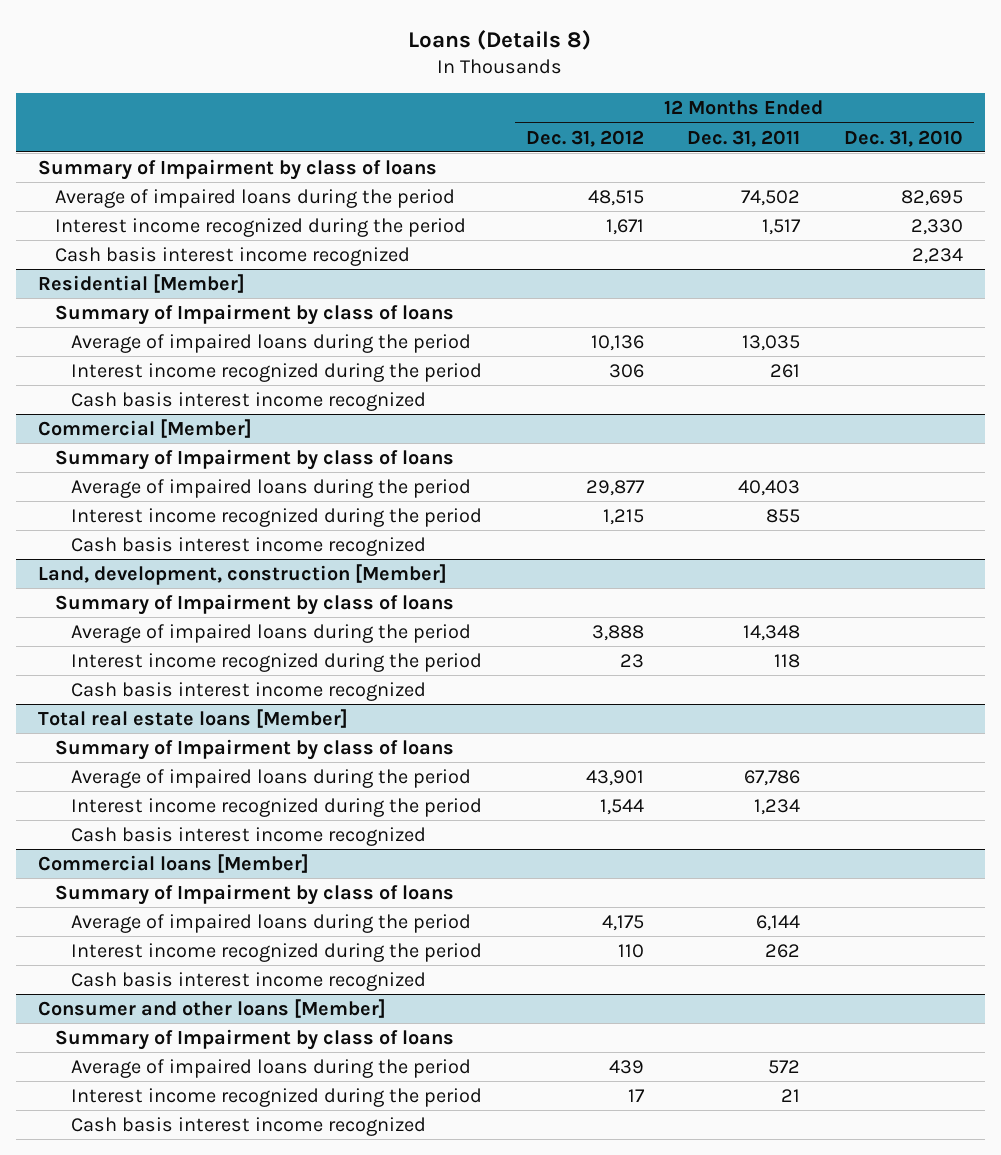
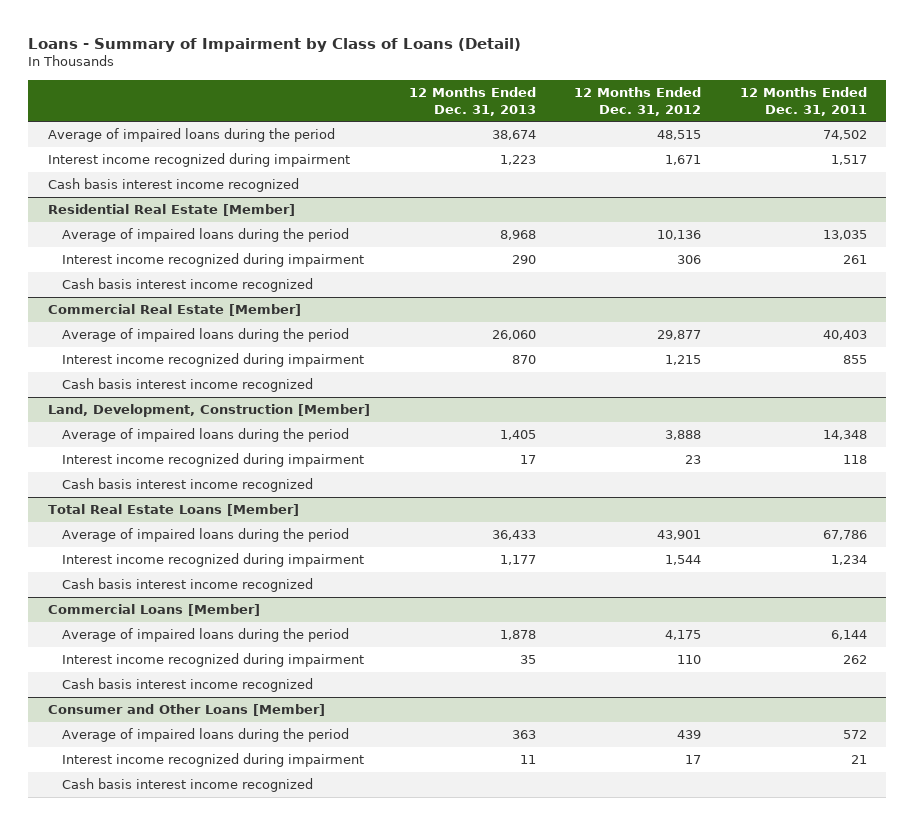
- Loans (Details 8)
+ Loans - Summary of Impairment by Class of Loans (Detail)
- | 12 Months Ended Dec. 31, 2012 | 12 Months Ended Dec. 31, 2011 | 12 Months Ended Dec. 31, 2010
+ | 12 Months Ended Dec. 31, 2013 | 12 Months Ended Dec. 31, 2012 | 12 Months Ended Dec. 31, 2011
- Summary of Impairment by class of loans
- Interest income recognized during the period | 1,671 | 1,517 | 2,330
+ Interest income recognized during impairment | 1,223 | 1,671 | 1,517
- Residential [Member]
- Summary of Impairment by class of loans
+ Residential Real Estate [Member]
- Interest income recognized during the period | 306 | 261 |
+ Interest income recognized during impairment | 290 | 306 | 261
- Commercial [Member]
- Summary of Impairment by class of loans
+ Commercial Real Estate [Member]
- Interest income recognized during the period | 1,215 | 855 |
+ Interest income recognized during impairment | 870 | 1,215 | 855
- Land, development, construction [Member]
- Summary of Impairment by class of loans
+ Land, Development, Construction [Member]
- Interest income recognized during the period | 23 | 118 |
+ Interest income recognized during impairment | 17 | 23 | 118
- Total real estate loans [Member]
- Summary of Impairment by class of loans
+ Total Real Estate Loans [Member]
- Interest income recognized during the period | 1,544 | 1,234 |
+ Interest income recognized during impairment | 1,177 | 1,544 | 1,234
- Commercial loans [Member]
- Summary of Impairment by class of loans
+ Commercial Loans [Member]
- Interest income recognized during the period | 110 | 262 |
+ Interest income recognized during impairment | 35 | 110 | 262
- Consumer and other loans [Member]
- Summary of Impairment by class of loans
+ Consumer and Other Loans [Member]
- Interest income recognized during the period | 17 | 21 |
+ Interest income recognized during impairment | 11 | 17 | 21

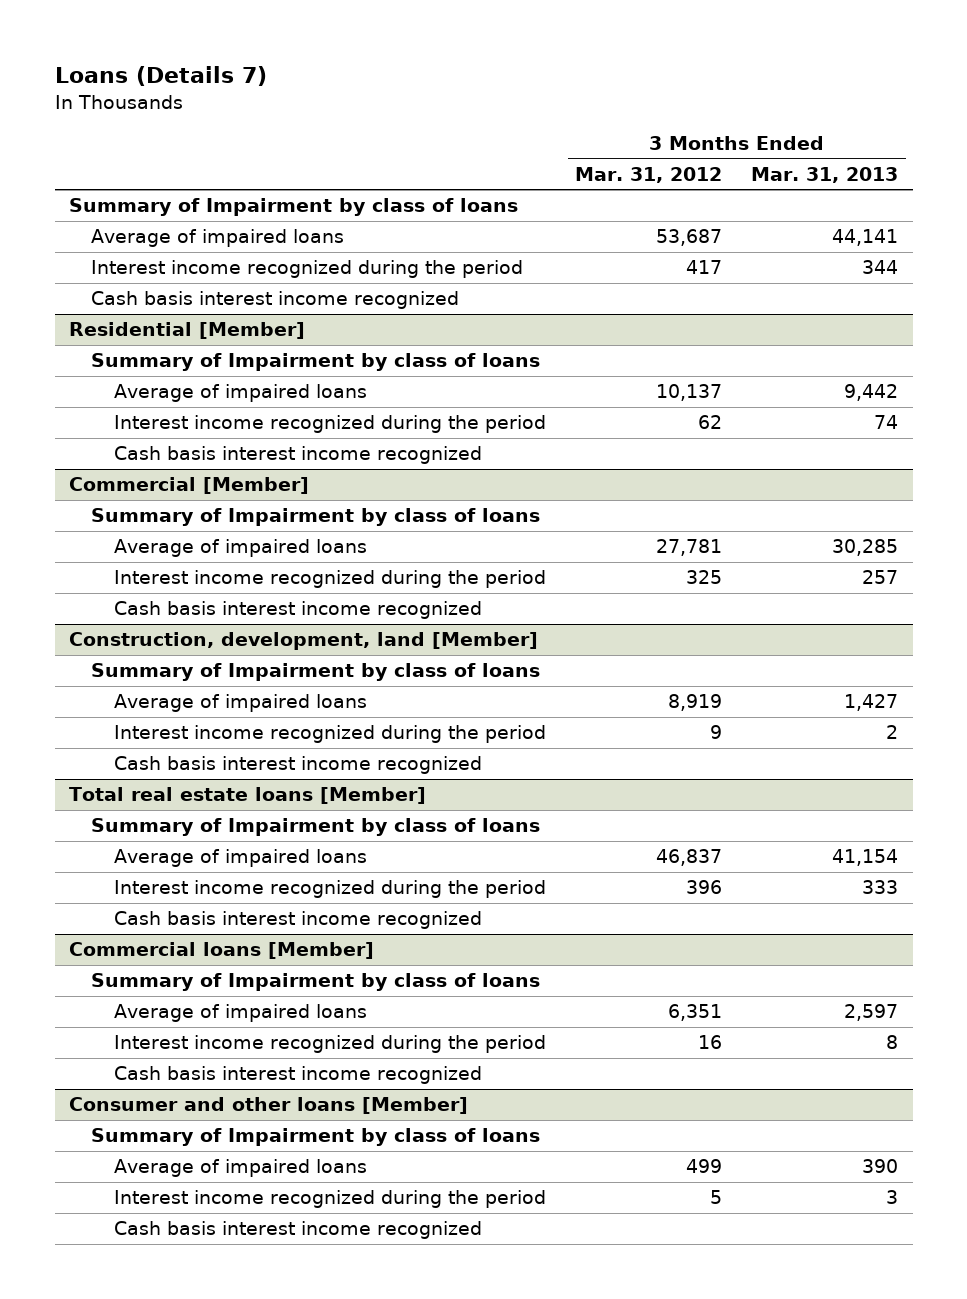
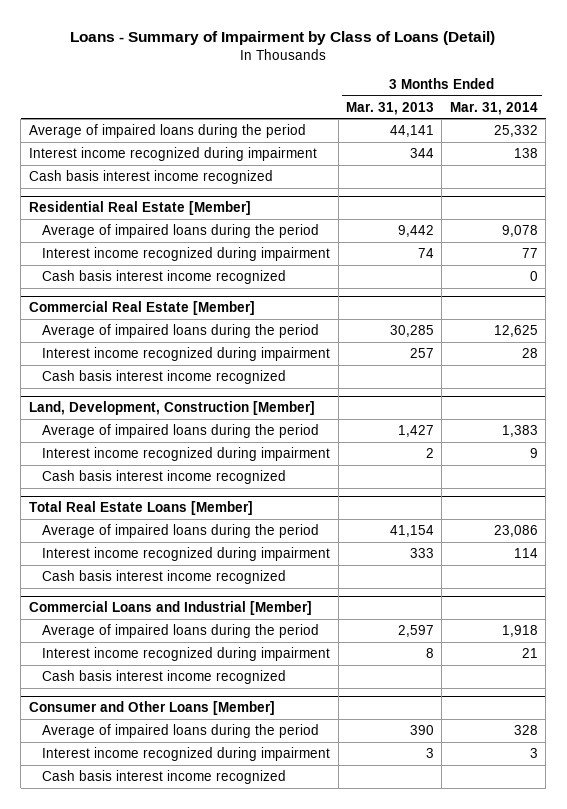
- Loans (Details 7)
+ Loans - Summary of Impairment by Class of Loans (Detail)
- | 3 Months Ended Mar. 31, 2012 | 3 Months Ended Mar. 31, 2013
+ | 3 Months Ended Mar. 31, 2013 | 3 Months Ended Mar. 31, 2014
- Summary of Impairment by class of loans
- Average of impaired loans | 53,687 | 44,141
- Interest income recognized during the period | 417 | 344
+ Average of impaired loans during the period | 44,141 | 25,332
+ Interest income recognized during impairment | 344 | 138
- Residential [Member]
- Summary of Impairment by class of loans
- Average of impaired loans | 10,137 | 9,442
- Interest income recognized during the period | 62 | 74
+ Residential Real Estate [Member]
+ Average of impaired loans during the period | 9,442 | 9,078
+ Interest income recognized during impairment | 74 | 77
- Commercial [Member]
- Summary of Impairment by class of loans
- Average of impaired loans | 27,781 | 30,285
- Interest income recognized during the period | 325 | 257
+ Commercial Real Estate [Member]
+ Average of impaired loans during the period | 30,285 | 12,625
+ Interest income recognized during impairment | 257 | 28
- Construction, development, land [Member]
- Summary of Impairment by class of loans
- Average of impaired loans | 8,919 | 1,427
- Interest income recognized during the period | 9 | 2
+ Land, Development, Construction [Member]
+ Average of impaired loans during the period | 1,427 | 1,383
+ Interest income recognized during impairment | 2 | 9
- Total real estate loans [Member]
- Summary of Impairment by class of loans
- Average of impaired loans | 46,837 | 41,154
- Interest income recognized during the period | 396 | 333
+ Total Real Estate Loans [Member]
+ Average of impaired loans during the period | 41,154 | 23,086
+ Interest income recognized during impairment | 333 | 114
- Commercial loans [Member]
- Summary of Impairment by class of loans
- Average of impaired loans | 6,351 | 2,597
- Interest income recognized during the period | 16 | 8
+ Commercial Loans and Industrial [Member]
+ Average of impaired loans during the period | 2,597 | 1,918
+ Interest income recognized during impairment | 8 | 21
- Consumer and other loans [Member]
- Summary of Impairment by class of loans
- Average of impaired loans | 499 | 390
- Interest income recognized during the period | 5 | 3
+ Consumer and Other Loans [Member]
+ Average of impaired loans during the period | 390 | 328
+ Interest income recognized during impairment | 3 | 3

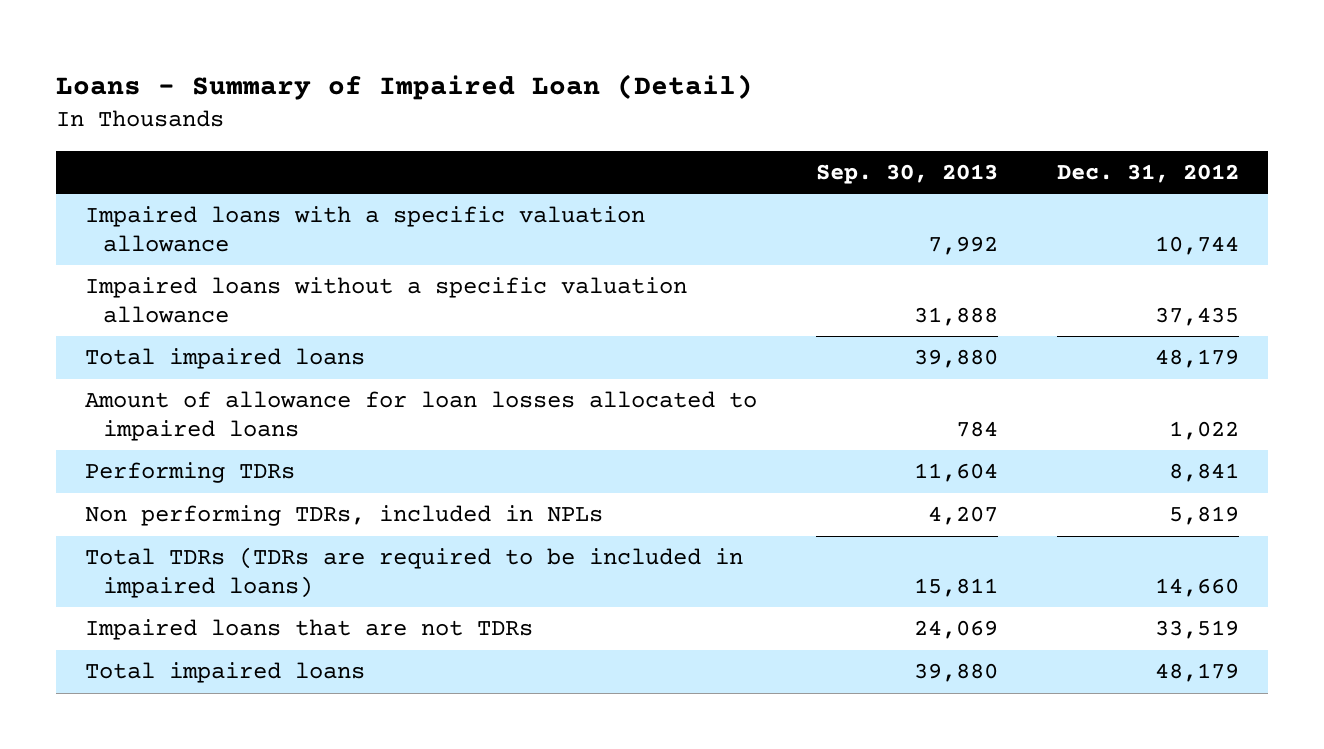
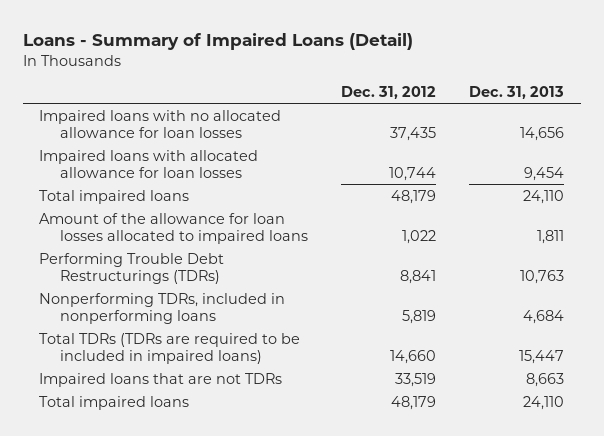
- Loans - Summary of Impaired Loan (Detail)
+ Loans - Summary of Impaired Loans (Detail)
- | Sep. 30, 2013 | Dec. 31, 2012
+ | Dec. 31, 2012 | Dec. 31, 2013
- Impaired loans with a specific valuation allowance | 7,992 | 10,744
- Impaired loans without a specific valuation allowance | 31,888 | 37,435
+ Impaired loans with no allocated allowance for loan losses | 37,435 | 14,656
+ Impaired loans with allocated allowance for loan losses | 10,744 | 9,454
- Amount of allowance for loan losses allocated to impaired loans | 784 | 1,022
- Performing TDRs | 11,604 | 8,841
- Non performing TDRs, included in NPLs | 4,207 | 5,819
+ Amount of the allowance for loan losses allocated to impaired loans | 1,022 | 1,811
+ Performing Trouble Debt Restructurings (TDRs) | 8,841 | 10,763
+ Nonperforming TDRs, included in nonperforming loans | 5,819 | 4,684

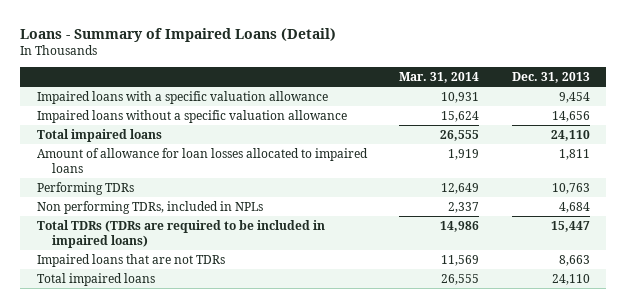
- | Dec. 31, 2012 | Dec. 31, 2013
+ | Mar. 31, 2014 | Dec. 31, 2013
- Impaired loans with no allocated allowance for loan losses | 37,435 | 14,656
- Impaired loans with allocated allowance for loan losses | 10,744 | 9,454
+ Impaired loans with a specific valuation allowance | 10,931 | 9,454
+ Impaired loans without a specific valuation allowance | 15,624 | 14,656
- Amount of the allowance for loan losses allocated to impaired loans | 1,022 | 1,811
- Performing Trouble Debt Restructurings (TDRs) | 8,841 | 10,763
- Nonperforming TDRs, included in nonperforming loans | 5,819 | 4,684
+ Amount of allowance for loan losses allocated to impaired loans | 1,919 | 1,811
+ Performing TDRs | 12,649 | 10,763
+ Non performing TDRs, included in NPLs | 2,337 | 4,684

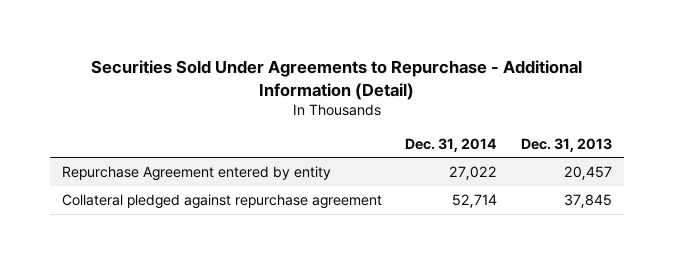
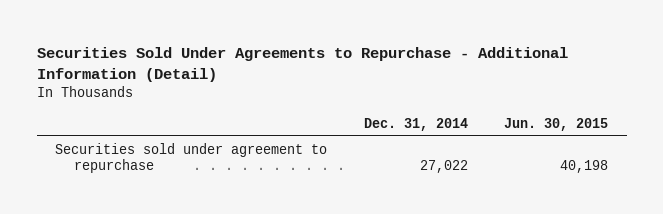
- | Dec. 31, 2014 | Dec. 31, 2013
+ | Dec. 31, 2014 | Jun. 30, 2015
- Repurchase Agreement entered by entity | 27,022 | 20,457
- Collateral pledged against repurchase agreement | 52,714 | 37,845
+ Securities sold under agreement to repurchase | 27,022 | 40,198

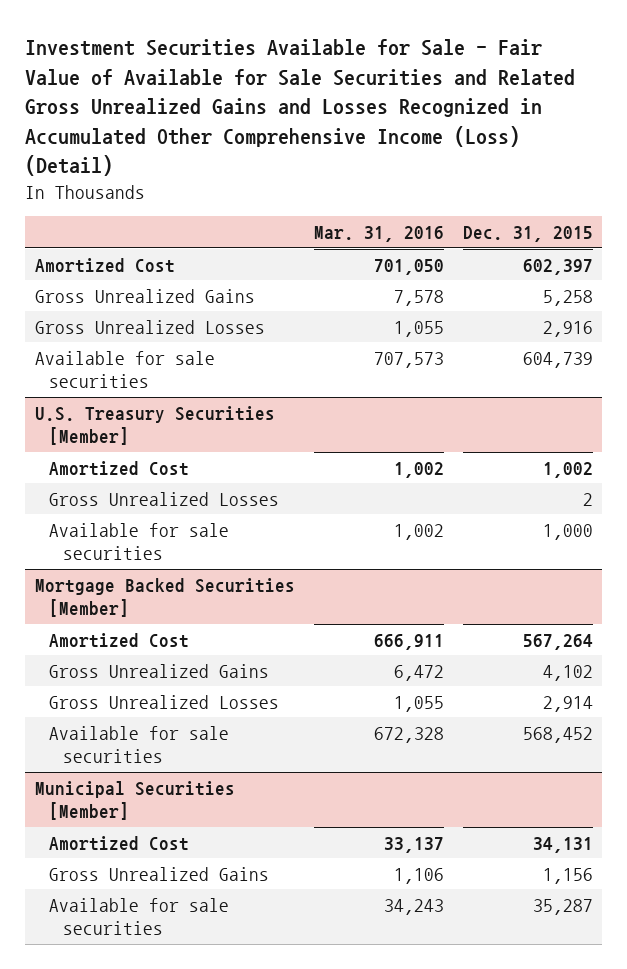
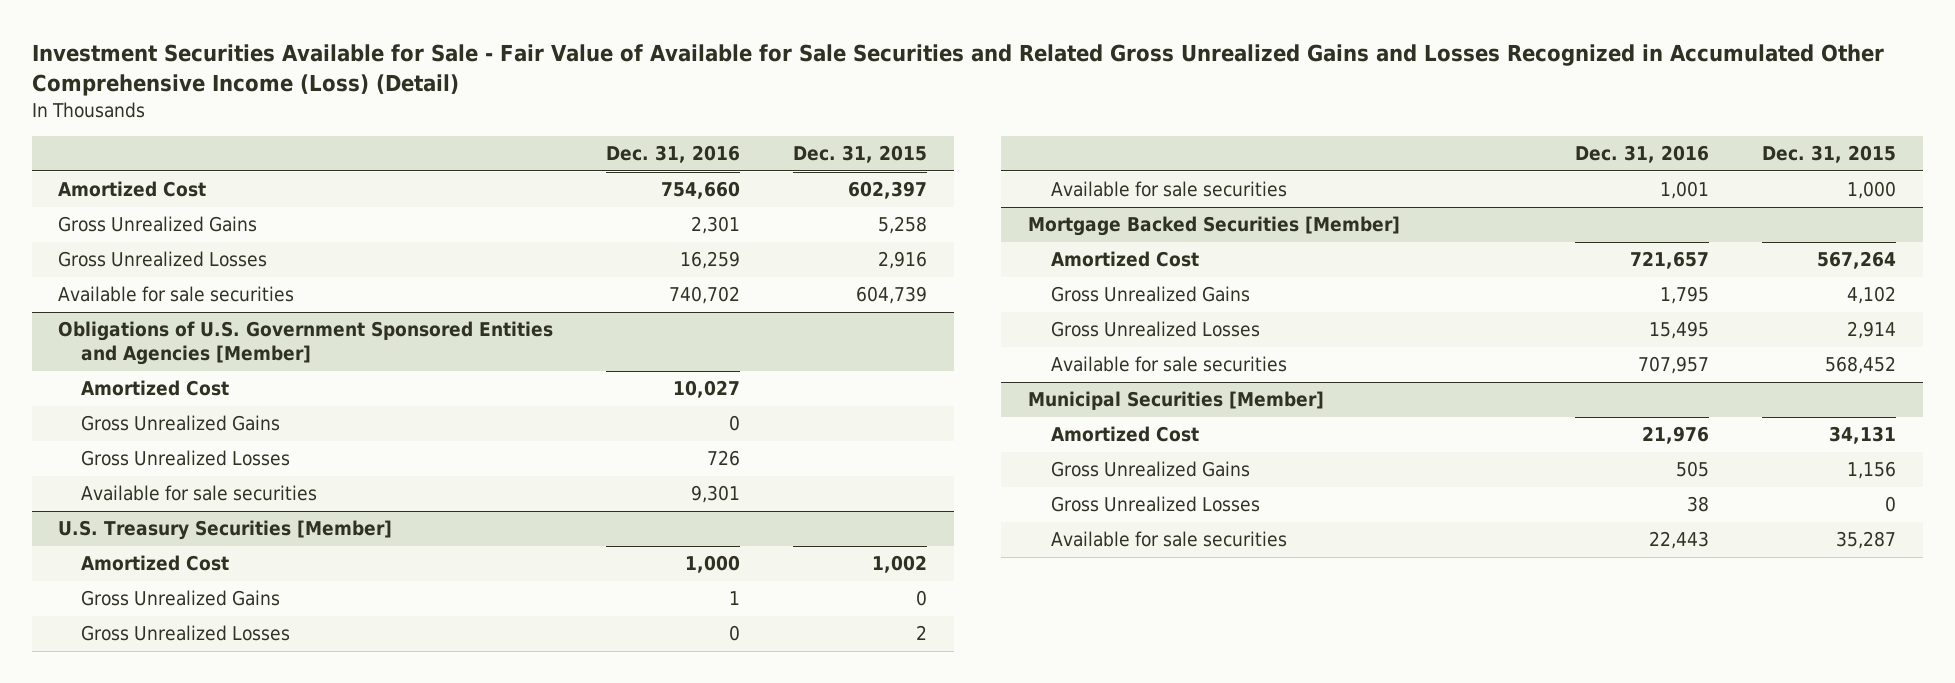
- | Mar. 31, 2016 | Dec. 31, 2015
+ | Dec. 31, 2016 | Dec. 31, 2015
+ Obligations of U.S. Government Sponsored Entities and Agencies [Member]
+ Amortized Cost | 10,027 |
+ Gross Unrealized Gains | 0 |
+ Gross Unrealized Losses | 726 |
+ Available for sale securities | 9,301 |
@ U.S. Treasury Securities [Member]
+ Gross Unrealized Gains | 1 | 0
@ Municipal Securities [Member]
+ Gross Unrealized Losses | 38 | 0

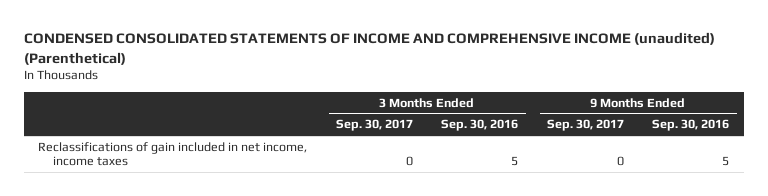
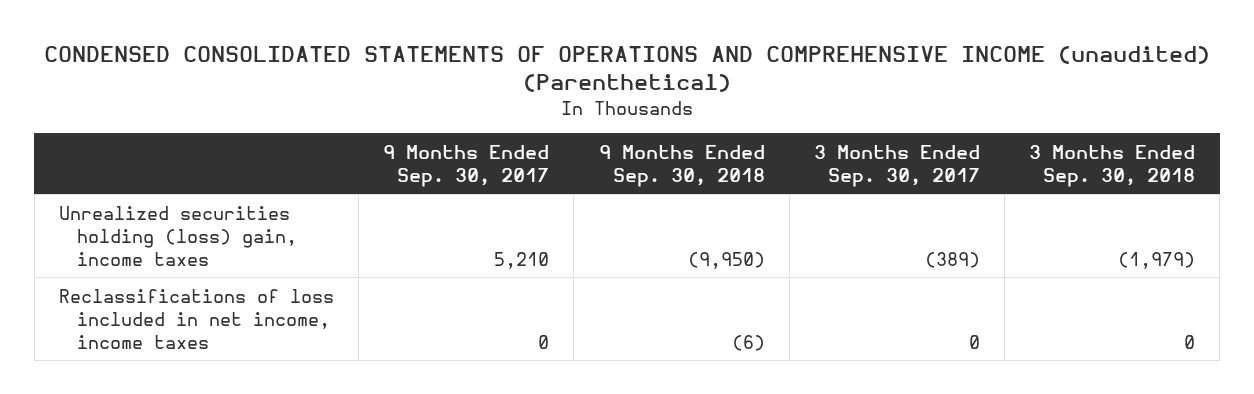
- CONDENSED CONSOLIDATED STATEMENTS OF INCOME AND COMPREHENSIVE INCOME (unaudited) (Parenthetical)
+ CONDENSED CONSOLIDATED STATEMENTS OF OPERATIONS AND COMPREHENSIVE INCOME (unaudited) (Parenthetical)
- | 3 Months Ended Sep. 30, 2017 | 3 Months Ended Sep. 30, 2016 | 9 Months Ended Sep. 30, 2017 | 9 Months Ended Sep. 30, 2016
+ | 9 Months Ended Sep. 30, 2017 | 9 Months Ended Sep. 30, 2018 | 3 Months Ended Sep. 30, 2017 | 3 Months Ended Sep. 30, 2018
- Reclassifications of gain included in net income, income taxes | 0 | 5 | 0 | 5
+ Unrealized securities holding (loss) gain, income taxes | 5,210 | (9,950) | (389) | (1,979)
+ Reclassifications of loss included in net income, income taxes | 0 | (6) | 0 | 0

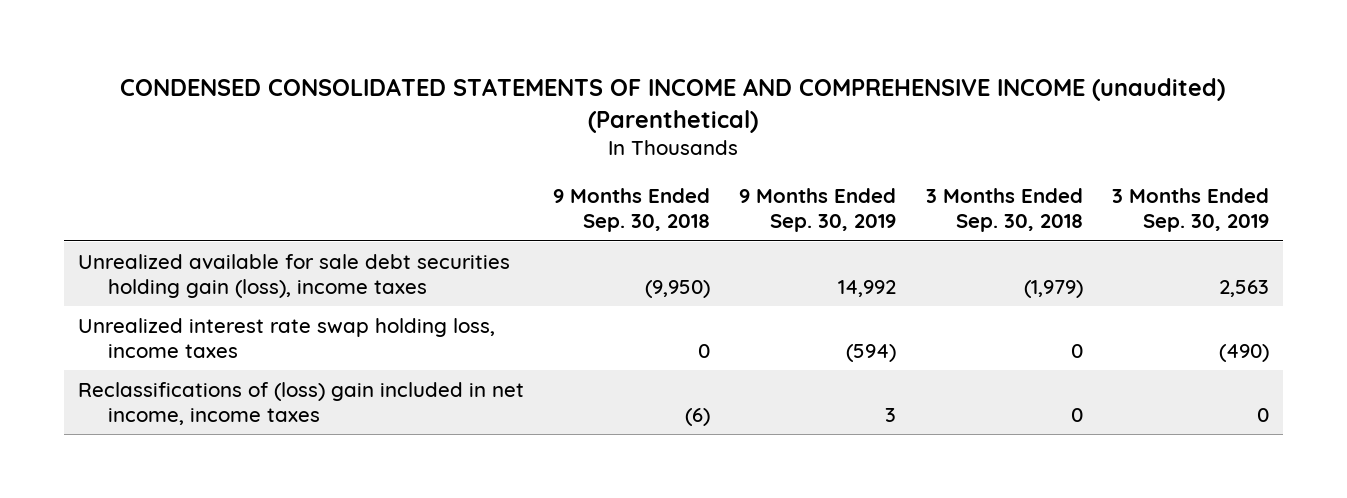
- CONDENSED CONSOLIDATED STATEMENTS OF OPERATIONS AND COMPREHENSIVE INCOME (unaudited) (Parenthetical)
+ CONDENSED CONSOLIDATED STATEMENTS OF INCOME AND COMPREHENSIVE INCOME (unaudited) (Parenthetical)
- | 9 Months Ended Sep. 30, 2017 | 9 Months Ended Sep. 30, 2018 | 3 Months Ended Sep. 30, 2017 | 3 Months Ended Sep. 30, 2018
+ | 9 Months Ended Sep. 30, 2018 | 9 Months Ended Sep. 30, 2019 | 3 Months Ended Sep. 30, 2018 | 3 Months Ended Sep. 30, 2019
- Unrealized securities holding (loss) gain, income taxes | 5,210 | (9,950) | (389) | (1,979)
- Reclassifications of loss included in net income, income taxes | 0 | (6) | 0 | 0
+ Unrealized available for sale debt securities holding gain (loss), income taxes | (9,950) | 14,992 | (1,979) | 2,563
+ Unrealized interest rate swap holding loss, income taxes | 0 | (594) | 0 | (490)
+ Reclassifications of (loss) gain included in net income, income taxes | (6) | 3 | 0 | 0

